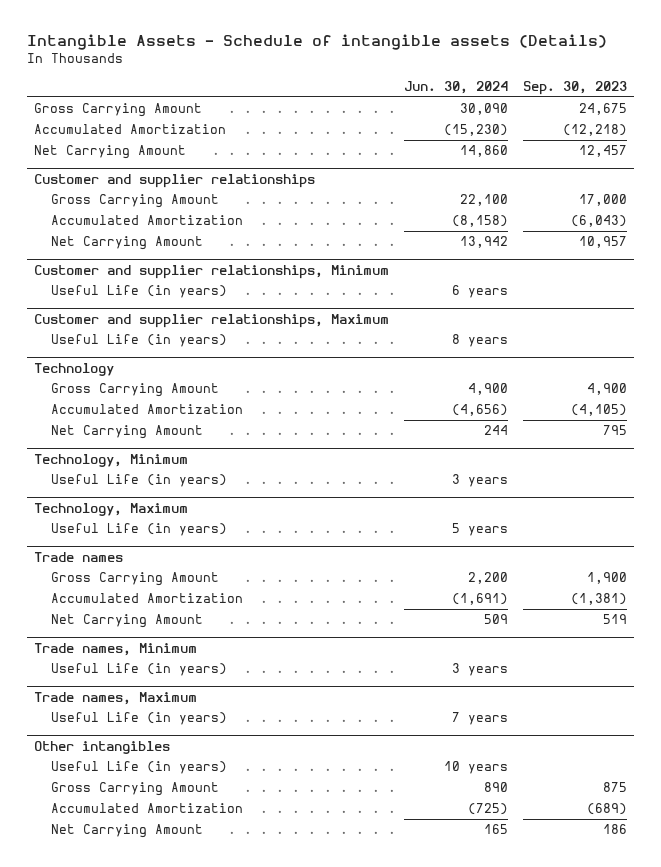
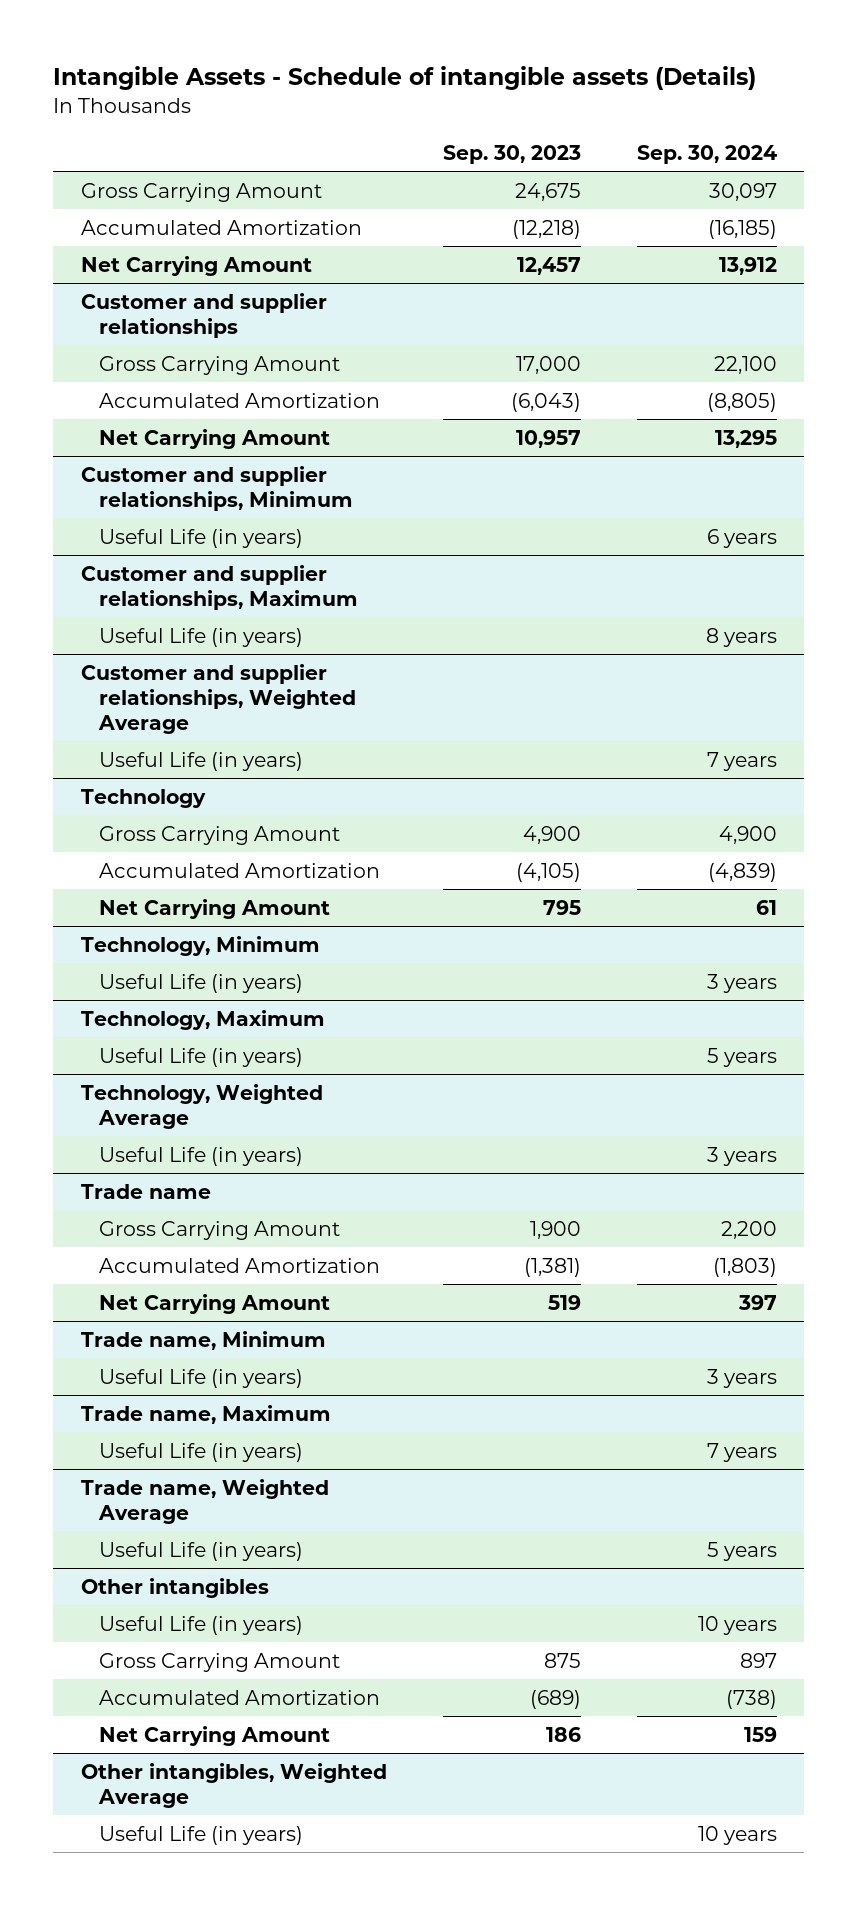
- | Jun. 30, 2024 | Sep. 30, 2023
+ | Sep. 30, 2023 | Sep. 30, 2024
+ Customer and supplier relationships, Weighted Average
+ Useful Life (in years) | | 7 years
- Trade names
+ Technology, Weighted Average
+ Useful Life (in years) | | 3 years
+ Trade name
- Trade names, Minimum
+ Trade name, Minimum
- Trade names, Maximum
+ Trade name, Maximum
+ Trade name, Weighted Average
+ Useful Life (in years) | | 5 years
+ Other intangibles, Weighted Average
+ Useful Life (in years) | | 10 years

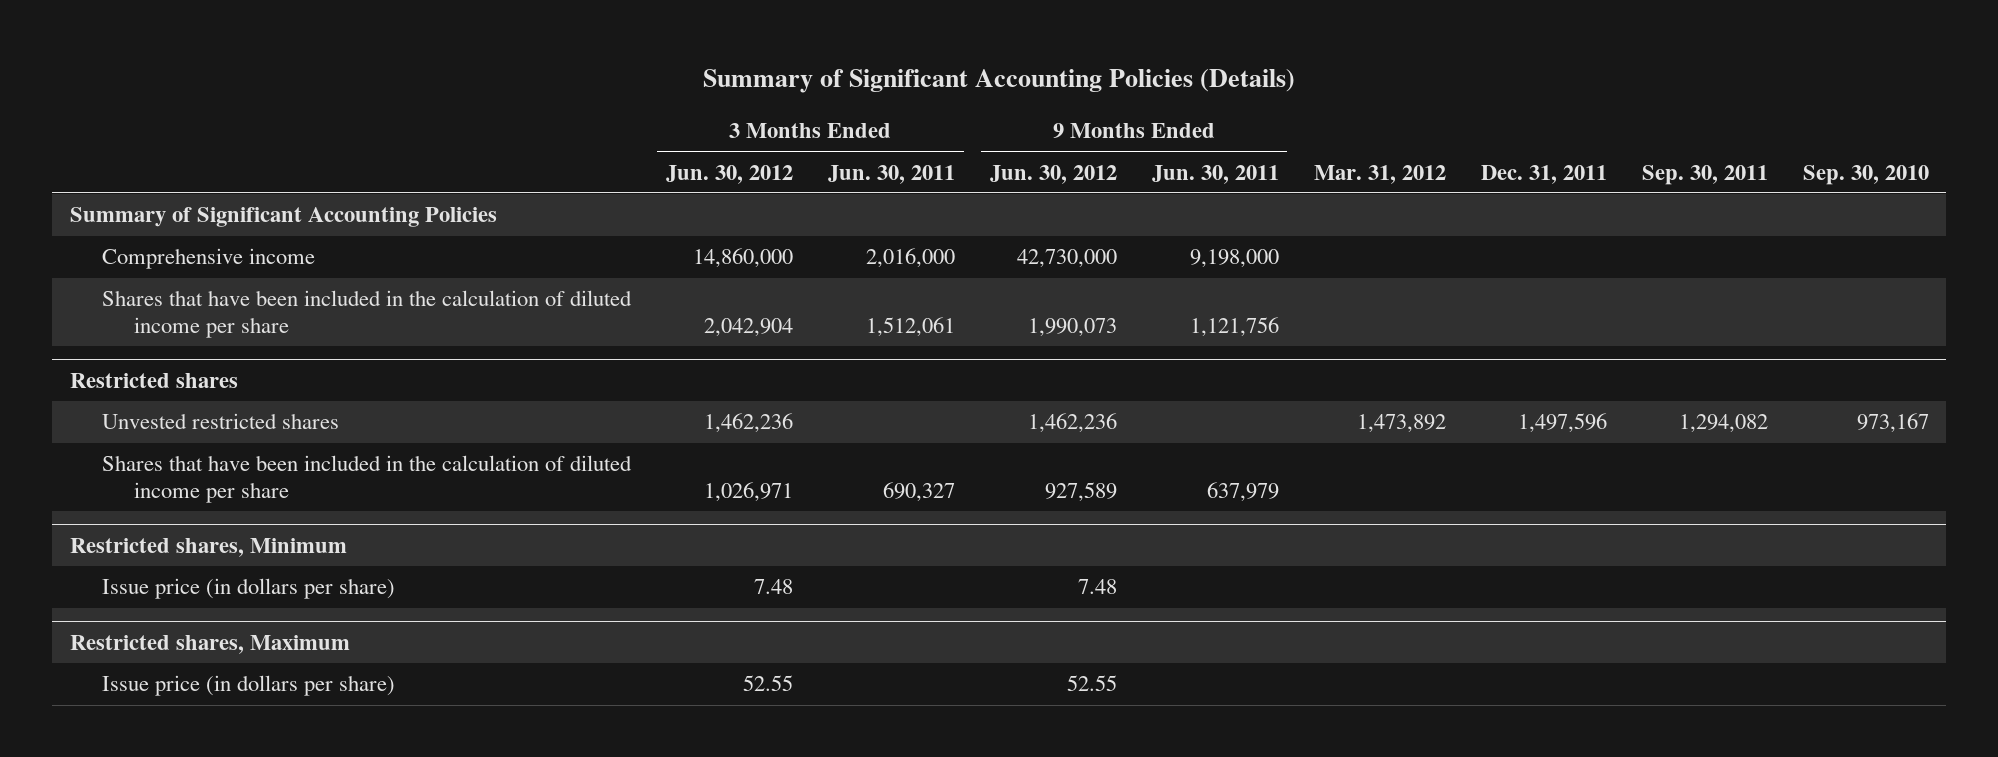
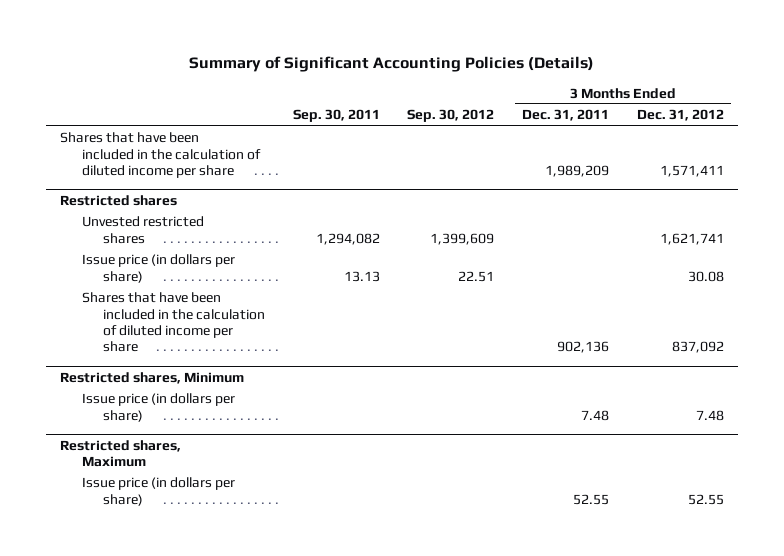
- | 3 Months Ended Jun. 30, 2012 | 3 Months Ended Jun. 30, 2011 | 9 Months Ended Jun. 30, 2012 | 9 Months Ended Jun. 30, 2011 | Mar. 31, 2012 | Dec. 31, 2011 | Sep. 30, 2011 | Sep. 30, 2010
+ | Sep. 30, 2011 | Sep. 30, 2012 | 3 Months Ended Dec. 31, 2011 | 3 Months Ended Dec. 31, 2012
- Summary of Significant Accounting Policies
- Comprehensive income | 14,860,000 | 2,016,000 | 42,730,000 | 9,198,000 | | | |
@ Restricted shares
+ Issue price (in dollars per share) | 13.13 | 22.51 | | 30.08

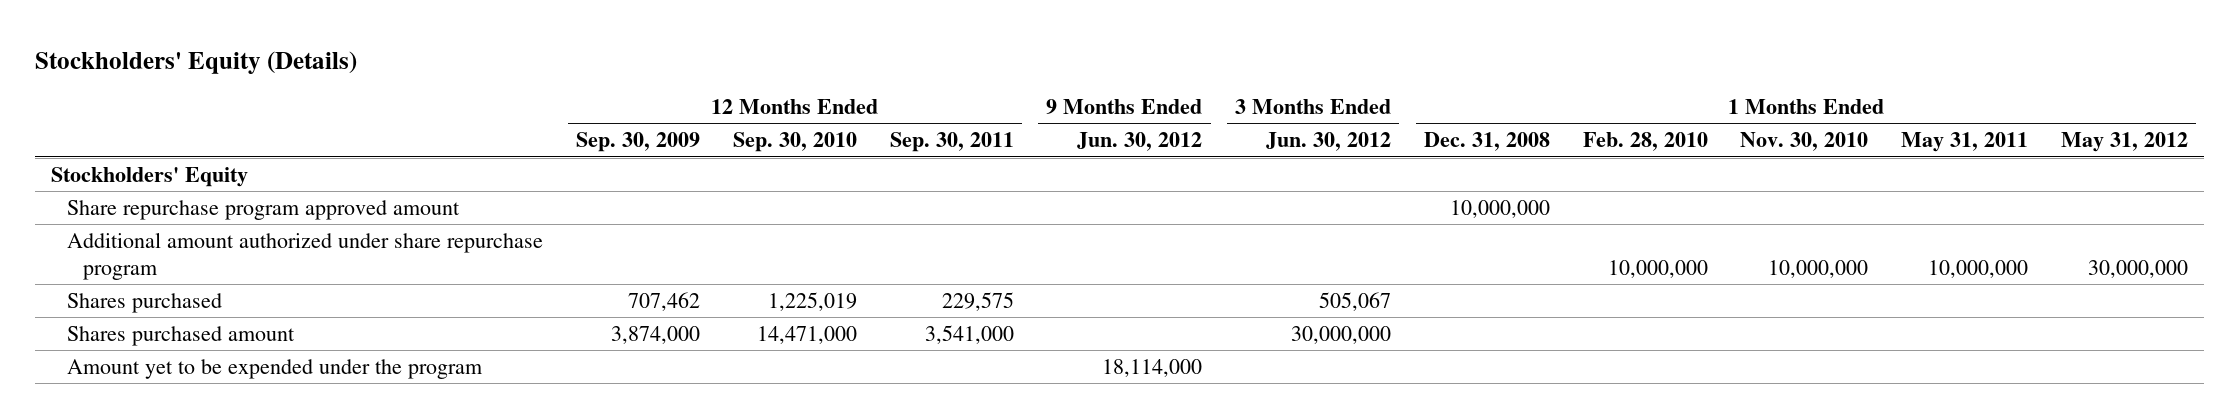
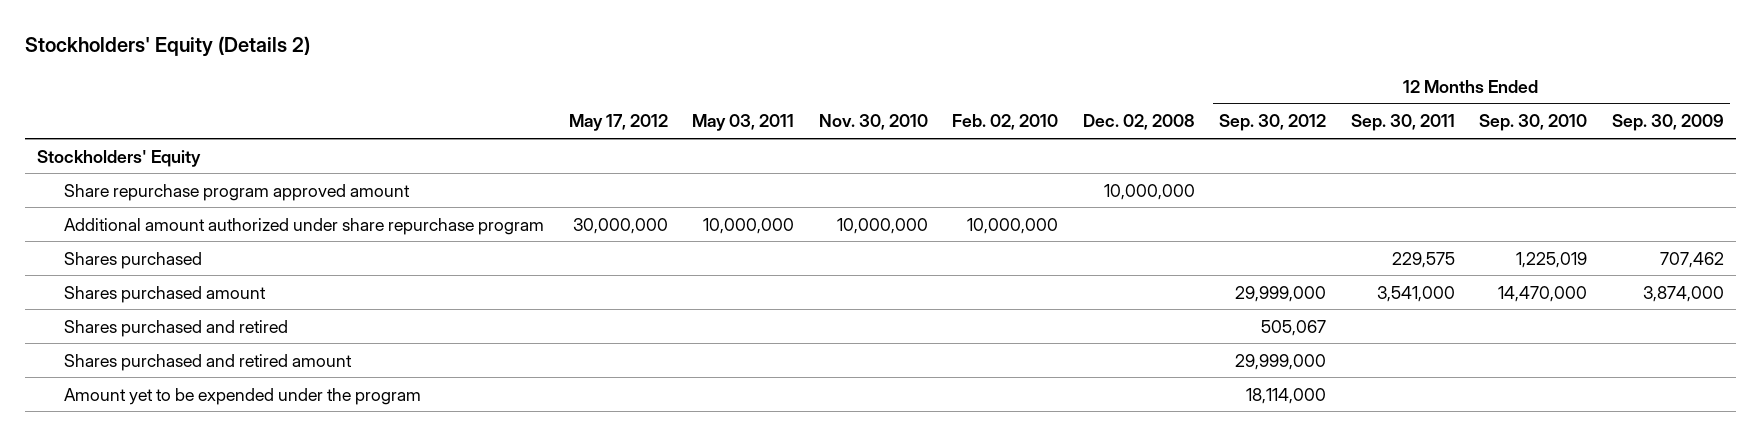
- Stockholders' Equity (Details)
+ Stockholders' Equity (Details 2)
- | 12 Months Ended Sep. 30, 2009 | 12 Months Ended Sep. 30, 2010 | 12 Months Ended Sep. 30, 2011 | 9 Months Ended Jun. 30, 2012 | 3 Months Ended Jun. 30, 2012 | 1 Months Ended Dec. 31, 2008 | 1 Months Ended Feb. 28, 2010 | 1 Months Ended Nov. 30, 2010 | 1 Months Ended May 31, 2011 | 1 Months Ended May 31, 2012
+ | May 17, 2012 | May 03, 2011 | Nov. 30, 2010 | Feb. 02, 2010 | Dec. 02, 2008 | 12 Months Ended Sep. 30, 2012 | 12 Months Ended Sep. 30, 2011 | 12 Months Ended Sep. 30, 2010 | 12 Months Ended Sep. 30, 2009
- Shares purchased amount | 3,874,000 | 14,471,000 | 3,541,000 | | 30,000,000 | | | | |
+ Shares purchased amount | | | | | | 29,999,000 | 3,541,000 | 14,470,000 | 3,874,000
+ Shares purchased and retired | | | | | | 505,067 | | |
+ Shares purchased and retired amount | | | | | | 29,999,000 | | |

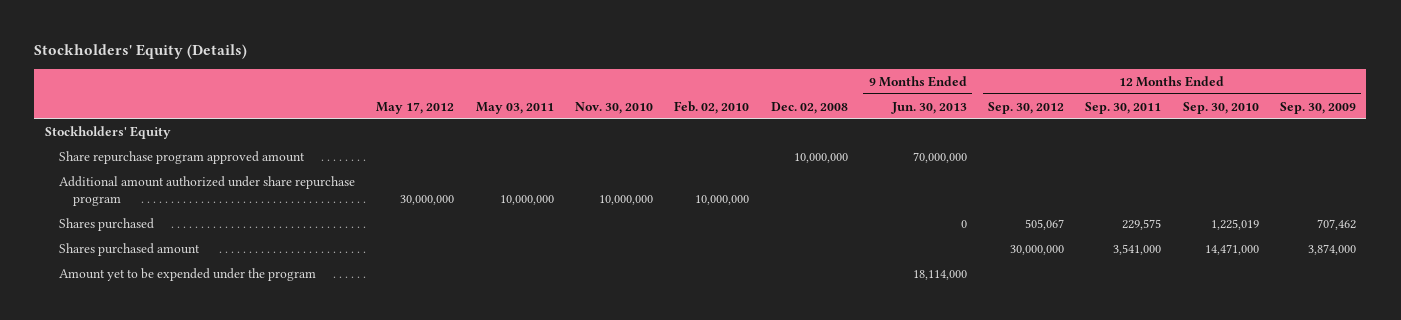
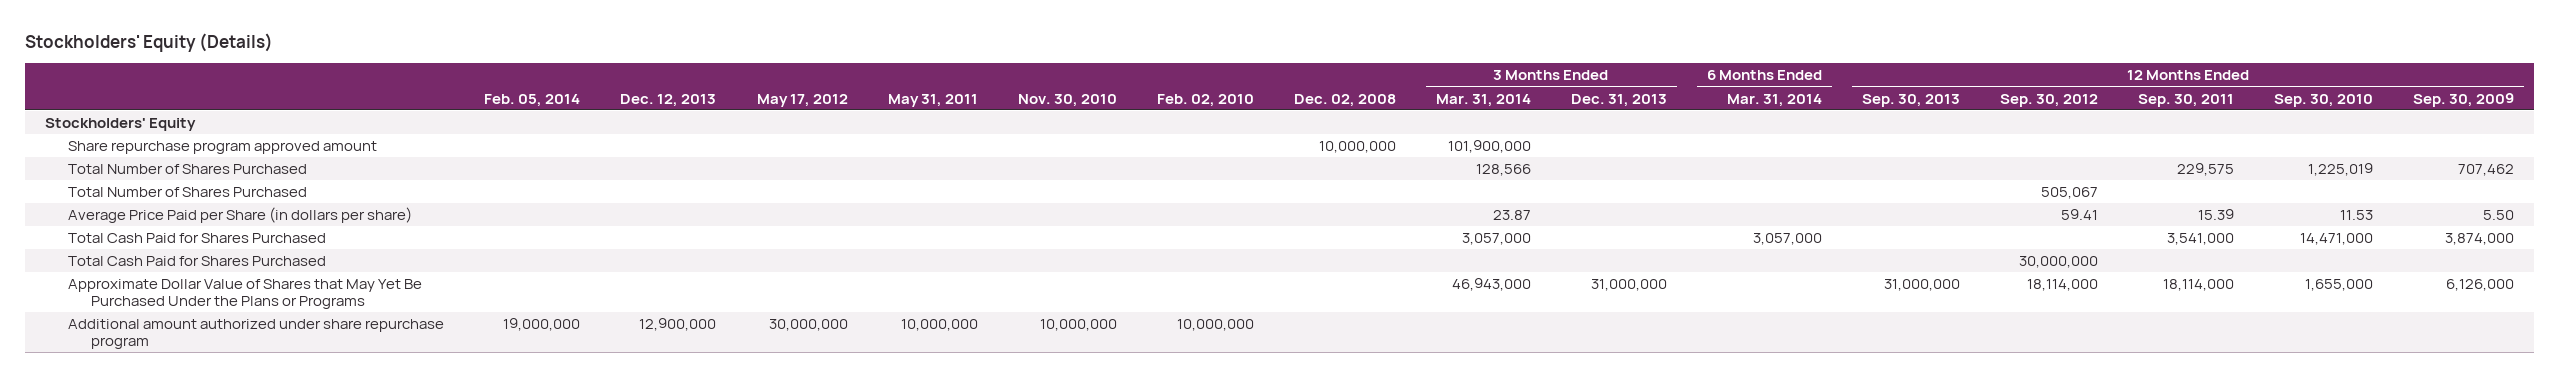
- | May 17, 2012 | May 03, 2011 | Nov. 30, 2010 | Feb. 02, 2010 | Dec. 02, 2008 | 9 Months Ended Jun. 30, 2013 | 12 Months Ended Sep. 30, 2012 | 12 Months Ended Sep. 30, 2011 | 12 Months Ended Sep. 30, 2010 | 12 Months Ended Sep. 30, 2009
+ | Feb. 05, 2014 | Dec. 12, 2013 | May 17, 2012 | May 31, 2011 | Nov. 30, 2010 | Feb. 02, 2010 | Dec. 02, 2008 | 3 Months Ended Mar. 31, 2014 | 3 Months Ended Dec. 31, 2013 | 6 Months Ended Mar. 31, 2014 | 12 Months Ended Sep. 30, 2013 | 12 Months Ended Sep. 30, 2012 | 12 Months Ended Sep. 30, 2011 | 12 Months Ended Sep. 30, 2010 | 12 Months Ended Sep. 30, 2009
+ Total Number of Shares Purchased | | | | | | | | 128,566 | | | | | 229,575 | 1,225,019 | 707,462
+ Total Number of Shares Purchased | | | | | | | | | | | | 505,067 | | |
+ Average Price Paid per Share (in dollars per share) | | | | | | | | 23.87 | | | | 59.41 | 15.39 | 11.53 | 5.50
+ Total Cash Paid for Shares Purchased | | | | | | | | 3,057,000 | | 3,057,000 | | | 3,541,000 | 14,471,000 | 3,874,000
+ Total Cash Paid for Shares Purchased | | | | | | | | | | | | 30,000,000 | | |
+ Approximate Dollar Value of Shares that May Yet Be Purchased Under the Plans or Programs | | | | | | | | 46,943,000 | 31,000,000 | | 31,000,000 | 18,114,000 | 18,114,000 | 1,655,000 | 6,126,000
- Shares purchased | | | | | | 0 | 505,067 | 229,575 | 1,225,019 | 707,462
- Shares purchased amount | | | | | | | 30,000,000 | 3,541,000 | 14,471,000 | 3,874,000
- Amount yet to be expended under the program | | | | | | 18,114,000 | | | |

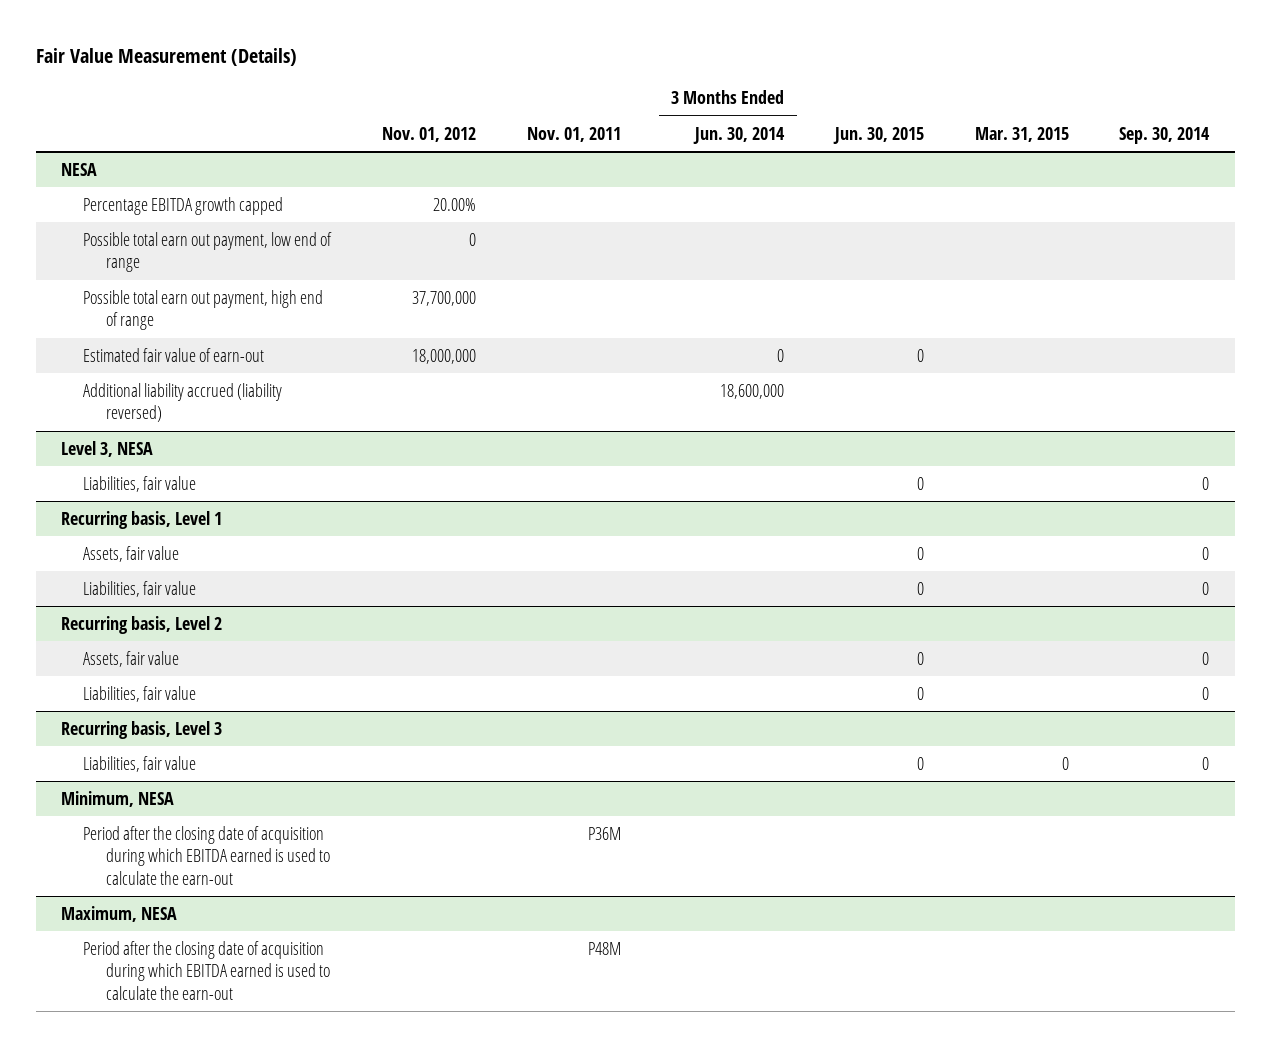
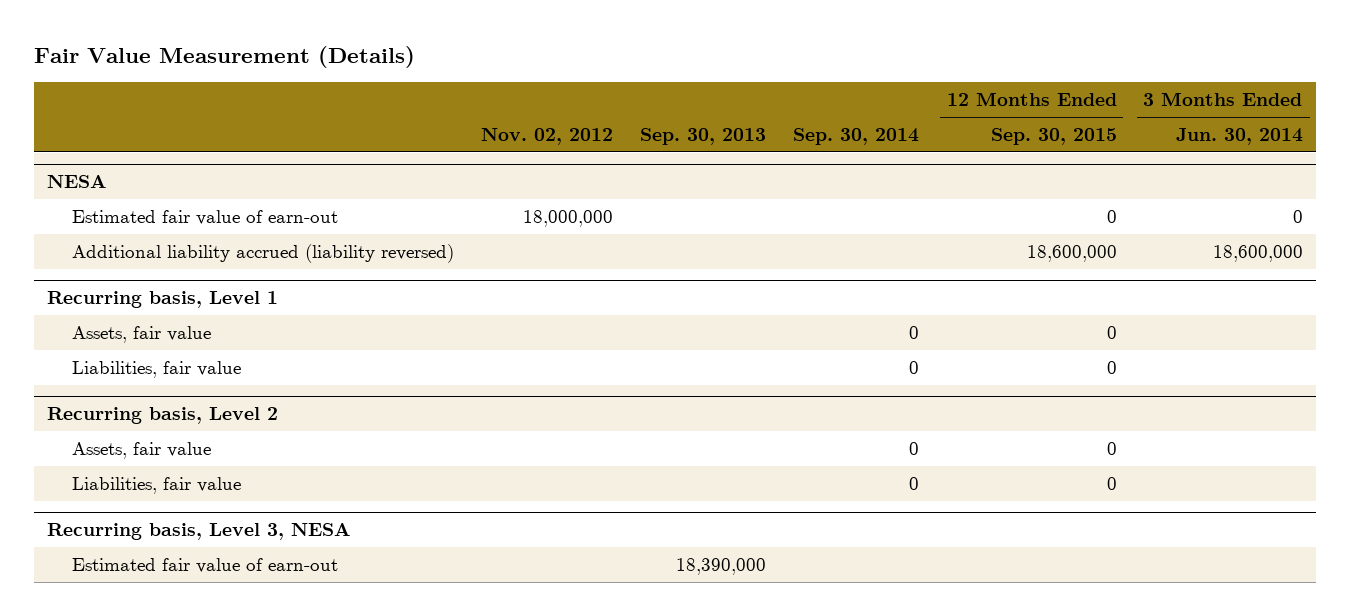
- | Nov. 01, 2012 | Nov. 01, 2011 | 3 Months Ended Jun. 30, 2014 | Jun. 30, 2015 | Mar. 31, 2015 | Sep. 30, 2014
+ | Nov. 02, 2012 | Sep. 30, 2013 | Sep. 30, 2014 | 12 Months Ended Sep. 30, 2015 | 3 Months Ended Jun. 30, 2014
@ NESA
- Percentage EBITDA growth capped | 20.00% | | | | |
- Possible total earn out payment, low end of range | 0 | | | | |
- Possible total earn out payment, high end of range | 37,700,000 | | | | |
- Level 3, NESA
- Liabilities, fair value | | | | 0 | | 0
- Recurring basis, Level 3
- Liabilities, fair value | | | | 0 | 0 | 0
- Minimum, NESA
- Period after the closing date of acquisition during which EBITDA earned is used to calculate the earn-out | | P36M | | | |
- Maximum, NESA
- Period after the closing date of acquisition during which EBITDA earned is used to calculate the earn-out | | P48M | | | |
+ Recurring basis, Level 3, NESA
+ Estimated fair value of earn-out | | 18,390,000 | | |

